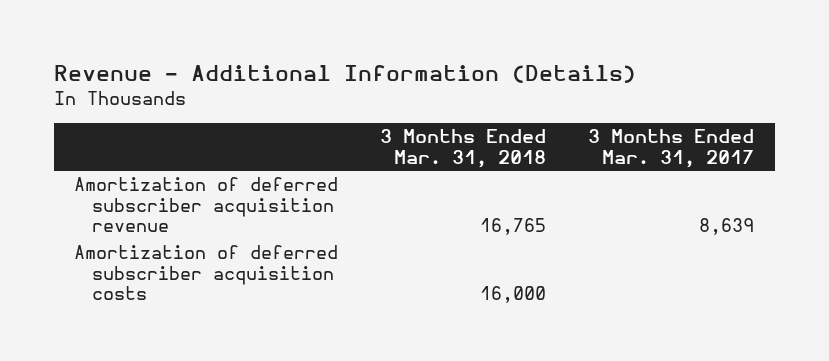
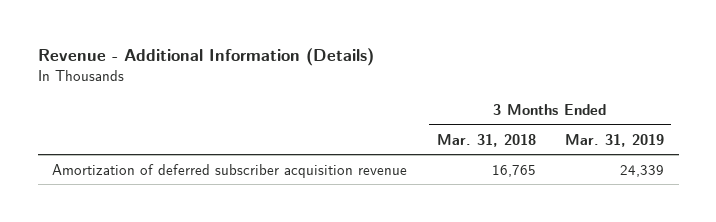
- | 3 Months Ended Mar. 31, 2018 | 3 Months Ended Mar. 31, 2017
+ | 3 Months Ended Mar. 31, 2018 | 3 Months Ended Mar. 31, 2019
- Amortization of deferred subscriber acquisition costs | 16,000 |

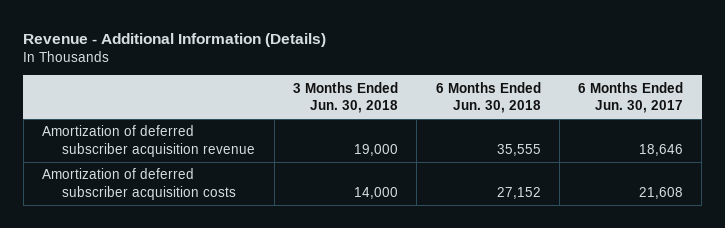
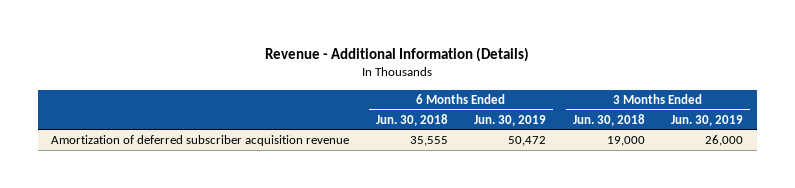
- | 3 Months Ended Jun. 30, 2018 | 6 Months Ended Jun. 30, 2018 | 6 Months Ended Jun. 30, 2017
+ | 6 Months Ended Jun. 30, 2018 | 6 Months Ended Jun. 30, 2019 | 3 Months Ended Jun. 30, 2018 | 3 Months Ended Jun. 30, 2019
- Amortization of deferred subscriber acquisition costs | 14,000 | 27,152 | 21,608

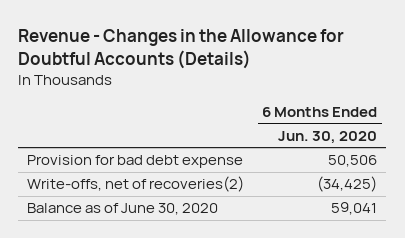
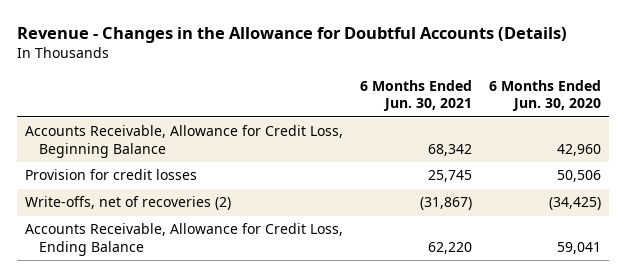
- | 6 Months Ended Jun. 30, 2020
+ | 6 Months Ended Jun. 30, 2021 | 6 Months Ended Jun. 30, 2020
- Provision for bad debt expense | 50,506
- Write-offs, net of recoveries(2) | (34,425)
- Balance as of June 30, 2020 | 59,041
+ Accounts Receivable, Allowance for Credit Loss, Beginning Balance | 68,342 | 42,960
+ Provision for credit losses | 25,745 | 50,506
+ Write-offs, net of recoveries (2) | (31,867) | (34,425)
+ Accounts Receivable, Allowance for Credit Loss, Ending Balance | 62,220 | 59,041

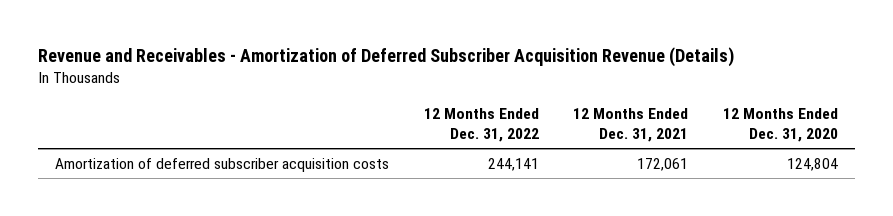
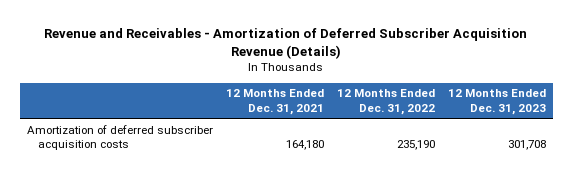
- | 12 Months Ended Dec. 31, 2022 | 12 Months Ended Dec. 31, 2021 | 12 Months Ended Dec. 31, 2020
+ | 12 Months Ended Dec. 31, 2021 | 12 Months Ended Dec. 31, 2022 | 12 Months Ended Dec. 31, 2023
- Amortization of deferred subscriber acquisition costs | 244,141 | 172,061 | 124,804
+ Amortization of deferred subscriber acquisition costs | 164,180 | 235,190 | 301,708

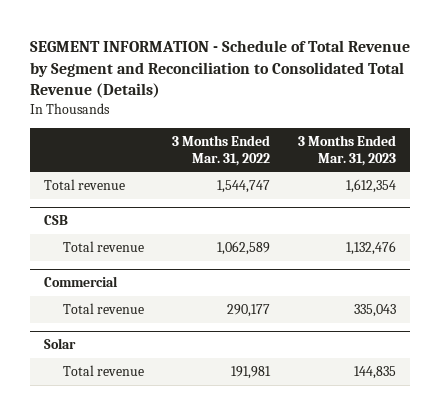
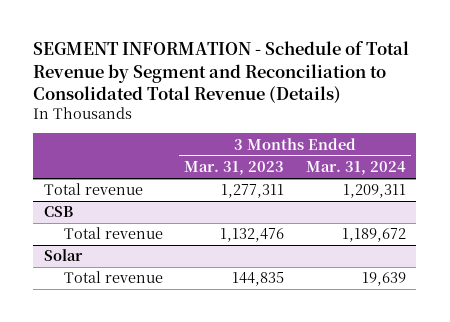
- | 3 Months Ended Mar. 31, 2022 | 3 Months Ended Mar. 31, 2023
+ | 3 Months Ended Mar. 31, 2023 | 3 Months Ended Mar. 31, 2024
- Total revenue | 1,544,747 | 1,612,354
+ Total revenue | 1,277,311 | 1,209,311
- Commercial
- Total revenue | 290,177 | 335,043

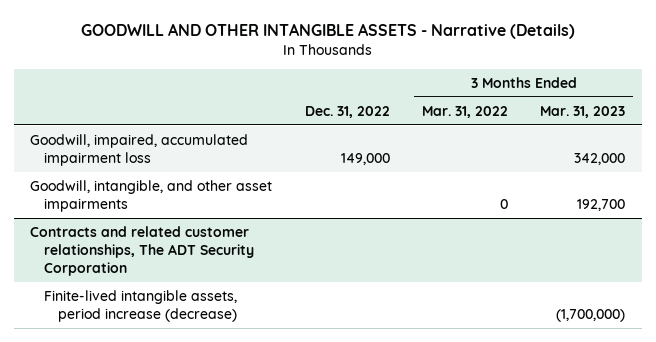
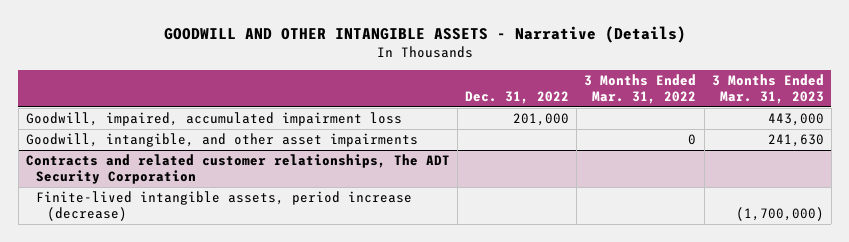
- Goodwill, impaired, accumulated impairment loss | 149,000 | | 342,000
- Goodwill, intangible, and other asset impairments | | 0 | 192,700
+ Goodwill, impaired, accumulated impairment loss | 201,000 | | 443,000
+ Goodwill, intangible, and other asset impairments | | 0 | 241,630

